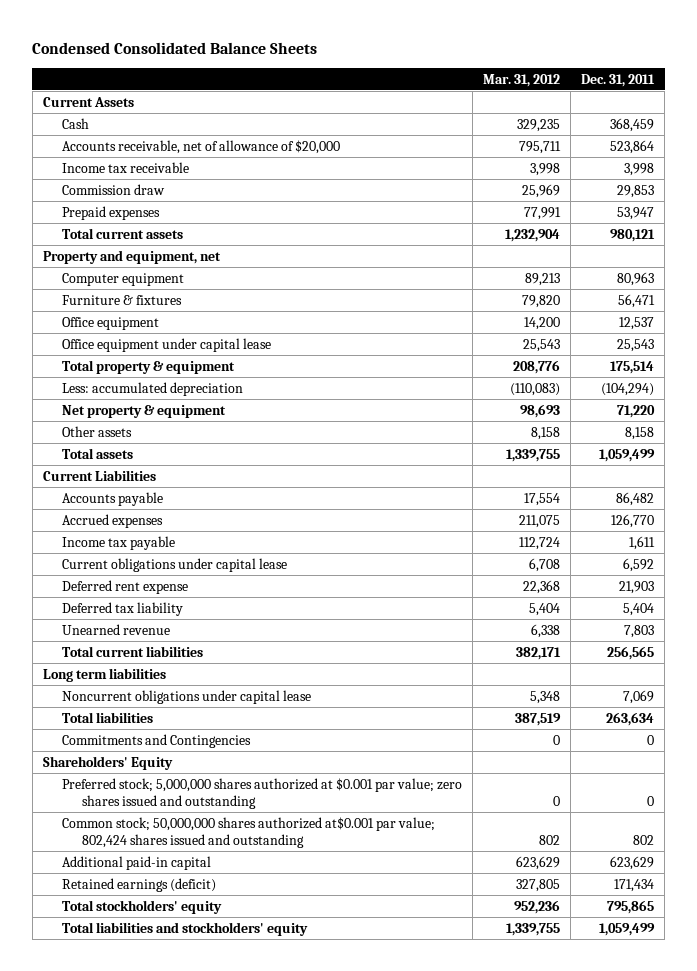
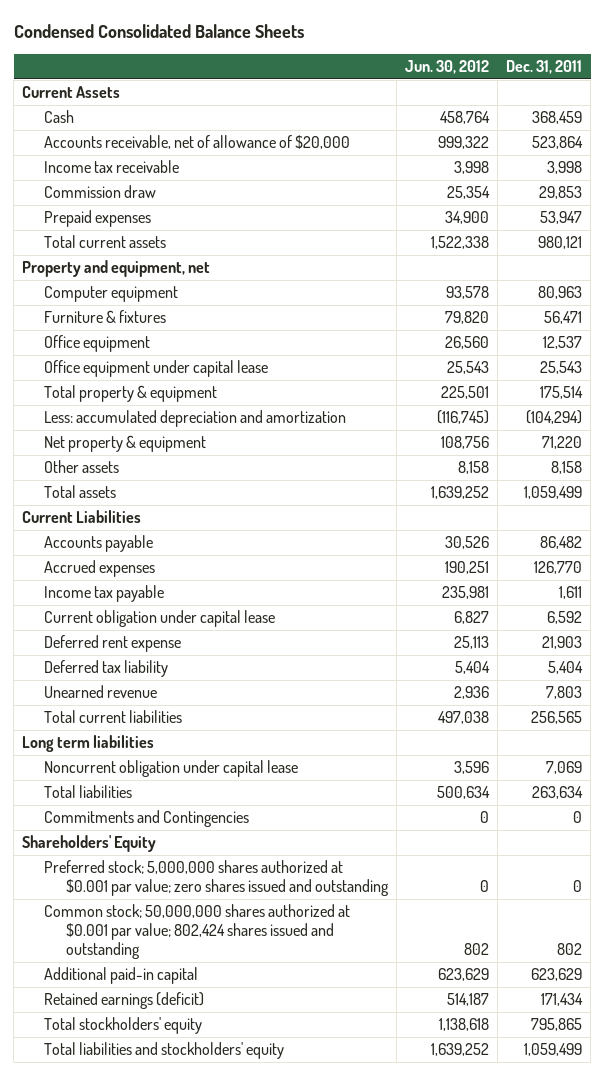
- | Mar. 31, 2012 | Dec. 31, 2011
+ | Jun. 30, 2012 | Dec. 31, 2011
- Less: accumulated depreciation | (110,083) | (104,294)
+ Less: accumulated depreciation and amortization | (116,745) | (104,294)
- Current obligations under capital lease | 6,708 | 6,592
+ Current obligation under capital lease | 6,827 | 6,592
- Noncurrent obligations under capital lease | 5,348 | 7,069
+ Noncurrent obligation under capital lease | 3,596 | 7,069
- Common stock; 50,000,000 shares authorized at$0.001 par value; 802,424 shares issued and outstanding | 802 | 802
+ Common stock; 50,000,000 shares authorized at $0.001 par value; 802,424 shares issued and outstanding | 802 | 802

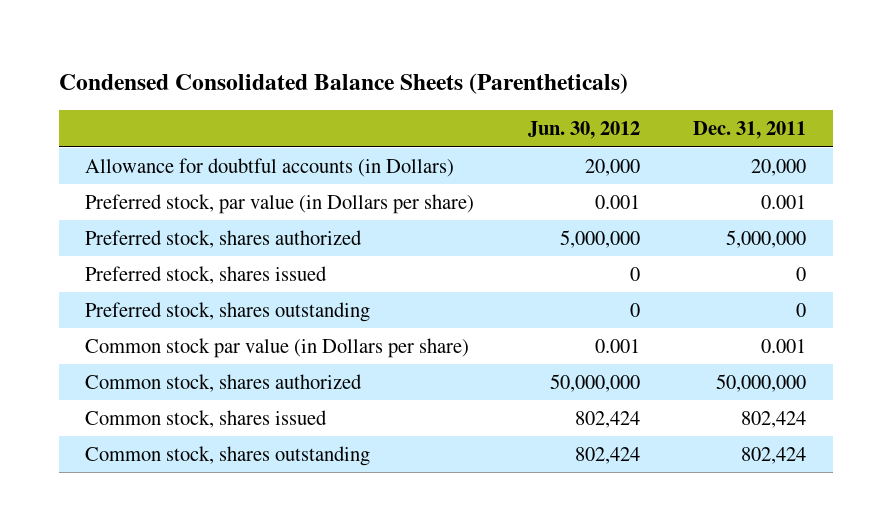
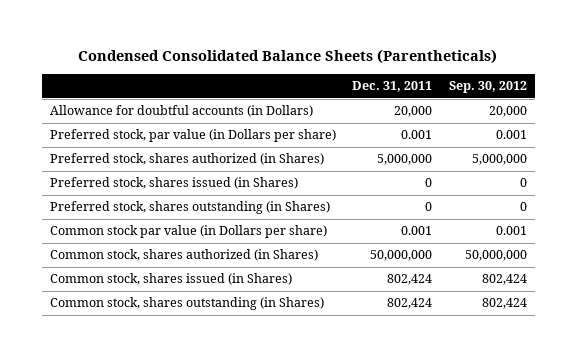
- | Jun. 30, 2012 | Dec. 31, 2011
+ | Dec. 31, 2011 | Sep. 30, 2012
- Preferred stock, shares authorized | 5,000,000 | 5,000,000
- Preferred stock, shares issued | 0 | 0
- Preferred stock, shares outstanding | 0 | 0
+ Preferred stock, shares authorized (in Shares) | 5,000,000 | 5,000,000
+ Preferred stock, shares issued (in Shares) | 0 | 0
+ Preferred stock, shares outstanding (in Shares) | 0 | 0
- Common stock, shares authorized | 50,000,000 | 50,000,000
- Common stock, shares issued | 802,424 | 802,424
- Common stock, shares outstanding | 802,424 | 802,424
+ Common stock, shares authorized (in Shares) | 50,000,000 | 50,000,000
+ Common stock, shares issued (in Shares) | 802,424 | 802,424
+ Common stock, shares outstanding (in Shares) | 802,424 | 802,424

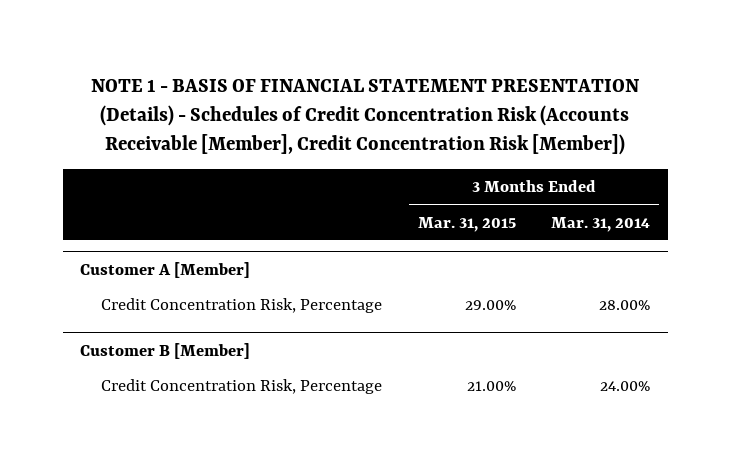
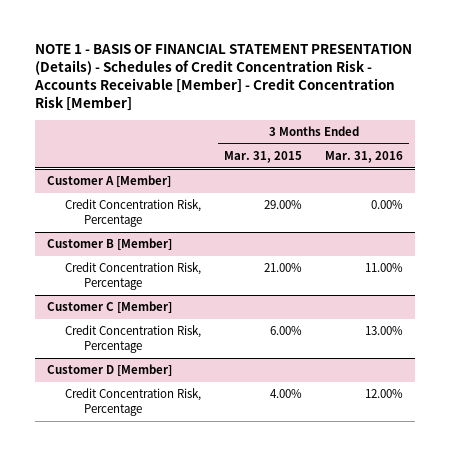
- NOTE 1 - BASIS OF FINANCIAL STATEMENT PRESENTATION (Details) - Schedules of Credit Concentration Risk (Accounts Receivable [Member], Credit Concentration Risk [Member])
+ NOTE 1 - BASIS OF FINANCIAL STATEMENT PRESENTATION (Details) - Schedules of Credit Concentration Risk - Accounts Receivable [Member] - Credit Concentration Risk [Member]
- | 3 Months Ended Mar. 31, 2015 | 3 Months Ended Mar. 31, 2014
+ | 3 Months Ended Mar. 31, 2015 | 3 Months Ended Mar. 31, 2016
+ Customer C [Member]
+ Credit Concentration Risk, Percentage | 6.00% | 13.00%
+ Customer D [Member]
+ Credit Concentration Risk, Percentage | 4.00% | 12.00%

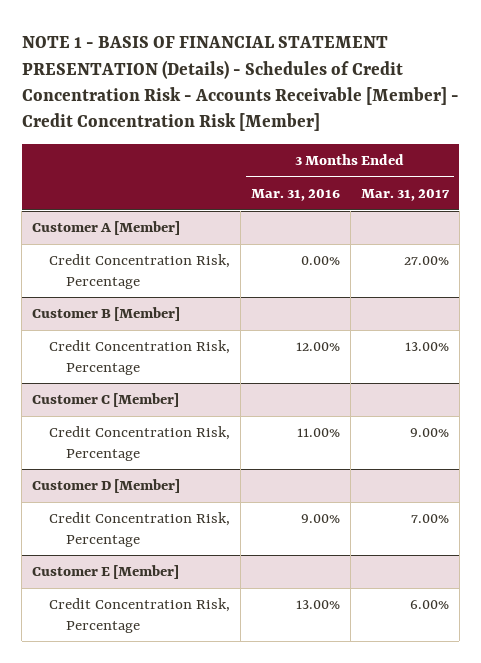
- | 3 Months Ended Mar. 31, 2015 | 3 Months Ended Mar. 31, 2016
+ | 3 Months Ended Mar. 31, 2016 | 3 Months Ended Mar. 31, 2017
@ Customer B [Member]
- Credit Concentration Risk, Percentage | 21.00% | 11.00%
+ Credit Concentration Risk, Percentage | 12.00% | 13.00%
@ Customer C [Member]
- Credit Concentration Risk, Percentage | 6.00% | 13.00%
+ Credit Concentration Risk, Percentage | 11.00% | 9.00%
@ Customer D [Member]
- Credit Concentration Risk, Percentage | 4.00% | 12.00%
+ Credit Concentration Risk, Percentage | 9.00% | 7.00%
+ Customer E [Member]
+ Credit Concentration Risk, Percentage | 13.00% | 6.00%

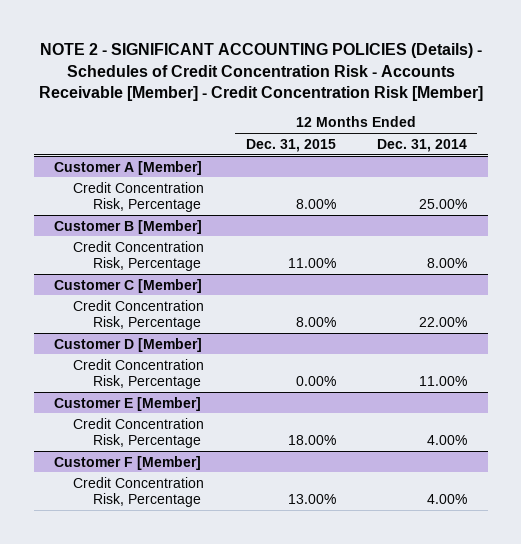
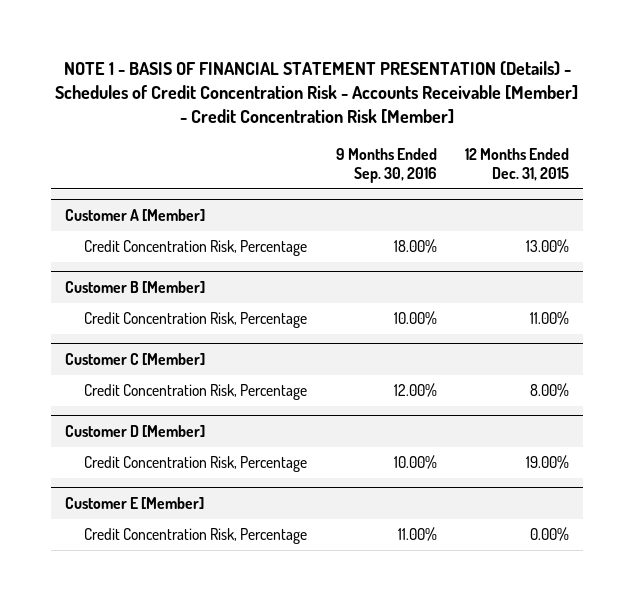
- NOTE 2 - SIGNIFICANT ACCOUNTING POLICIES (Details) - Schedules of Credit Concentration Risk - Accounts Receivable [Member] - Credit Concentration Risk [Member]
+ NOTE 1 - BASIS OF FINANCIAL STATEMENT PRESENTATION (Details) - Schedules of Credit Concentration Risk - Accounts Receivable [Member] - Credit Concentration Risk [Member]
- | 12 Months Ended Dec. 31, 2015 | 12 Months Ended Dec. 31, 2014
+ | 9 Months Ended Sep. 30, 2016 | 12 Months Ended Dec. 31, 2015
@ Customer A [Member]
- Credit Concentration Risk, Percentage | 8.00% | 25.00%
+ Credit Concentration Risk, Percentage | 18.00% | 13.00%
@ Customer D [Member]
- Credit Concentration Risk, Percentage | 0.00% | 11.00%
+ Credit Concentration Risk, Percentage | 10.00% | 19.00%
@ Customer E [Member]
- Credit Concentration Risk, Percentage | 18.00% | 4.00%
- Customer F [Member]
- Credit Concentration Risk, Percentage | 13.00% | 4.00%
@ Customer E [Member]
+ Credit Concentration Risk, Percentage | 11.00% | 0.00%

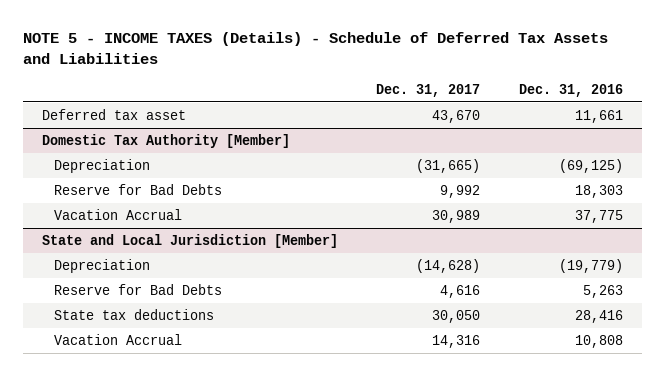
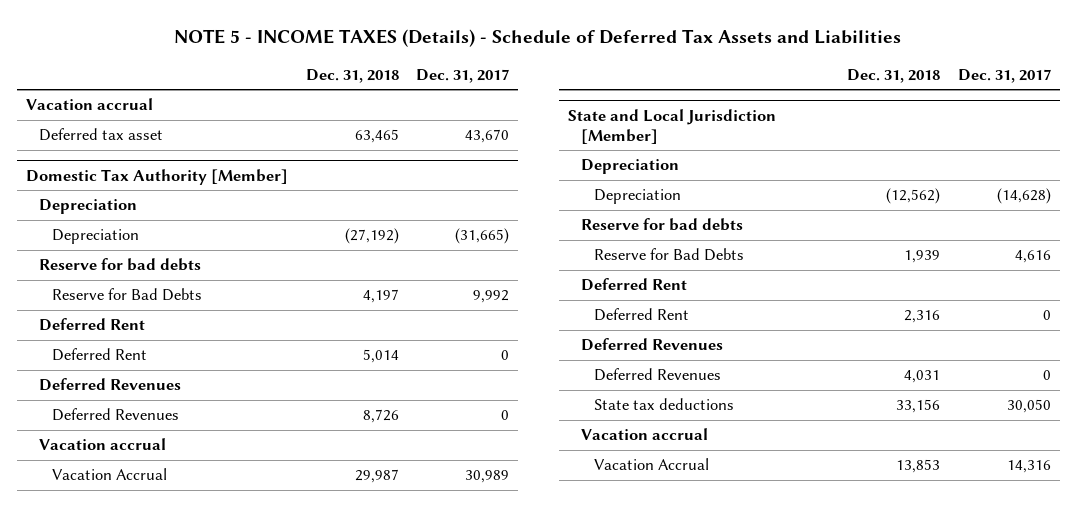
- | Dec. 31, 2017 | Dec. 31, 2016
+ | Dec. 31, 2018 | Dec. 31, 2017
+ Vacation accrual
@ Domestic Tax Authority [Member]
+ Depreciation
+ Reserve for bad debts
+ Deferred Rent
+ Deferred Rent | 5,014 | 0
+ Deferred Revenues
+ Deferred Revenues | 8,726 | 0
+ Vacation accrual
@ State and Local Jurisdiction [Member]
+ Depreciation
+ Reserve for bad debts
+ Deferred Rent
+ Deferred Rent | 2,316 | 0
+ Deferred Revenues
+ Deferred Revenues | 4,031 | 0
+ Vacation accrual

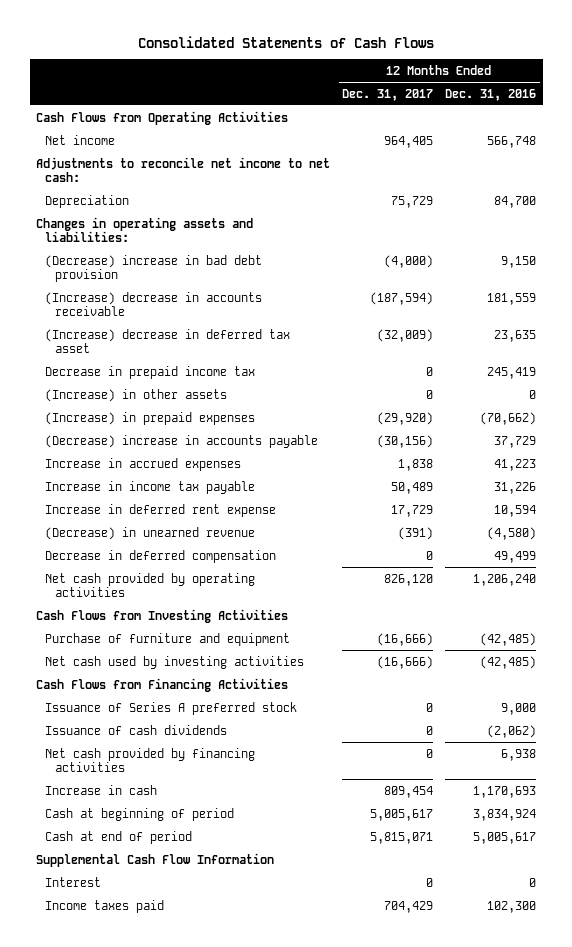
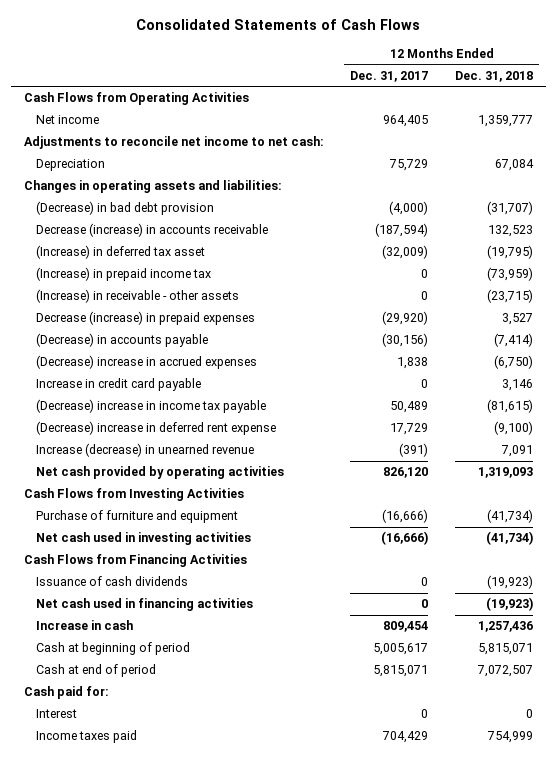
- | 12 Months Ended Dec. 31, 2017 | 12 Months Ended Dec. 31, 2016
+ | 12 Months Ended Dec. 31, 2017 | 12 Months Ended Dec. 31, 2018
- (Decrease) increase in bad debt provision | (4,000) | 9,150
- (Increase) decrease in accounts receivable | (187,594) | 181,559
- (Increase) decrease in deferred tax asset | (32,009) | 23,635
- Decrease in prepaid income tax | 0 | 245,419
- (Increase) in other assets | 0 | 0
- (Increase) in prepaid expenses | (29,920) | (70,662)
- (Decrease) increase in accounts payable | (30,156) | 37,729
- Increase in accrued expenses | 1,838 | 41,223
- Increase in income tax payable | 50,489 | 31,226
- Increase in deferred rent expense | 17,729 | 10,594
- (Decrease) in unearned revenue | (391) | (4,580)
- Decrease in deferred compensation | 0 | 49,499
+ (Decrease) in bad debt provision | (4,000) | (31,707)
+ Decrease (increase) in accounts receivable | (187,594) | 132,523
+ (Increase) in deferred tax asset | (32,009) | (19,795)
+ (Increase) in prepaid income tax | 0 | (73,959)
+ (Increase) in receivable - other assets | 0 | (23,715)
+ Decrease (increase) in prepaid expenses | (29,920) | 3,527
+ (Decrease) in accounts payable | (30,156) | (7,414)
+ (Decrease) increase in accrued expenses | 1,838 | (6,750)
+ Increase in credit card payable | 0 | 3,146
+ (Decrease) increase in income tax payable | 50,489 | (81,615)
+ (Decrease) increase in deferred rent expense | 17,729 | (9,100)
+ Increase (decrease) in unearned revenue | (391) | 7,091
- Net cash used by investing activities | (16,666) | (42,485)
+ Net cash used in investing activities | (16,666) | (41,734)
- Issuance of Series A preferred stock | 0 | 9,000
- Net cash provided by financing activities | 0 | 6,938
+ Net cash used in financing activities | 0 | (19,923)
- Supplemental Cash Flow Information
+ Cash paid for:

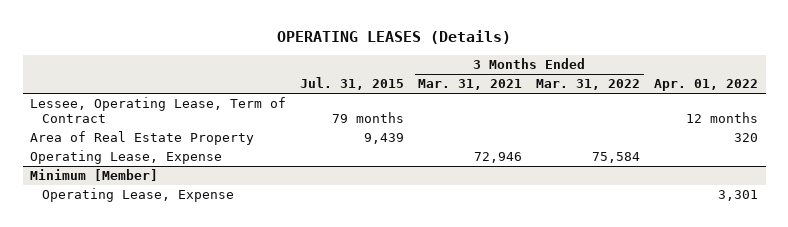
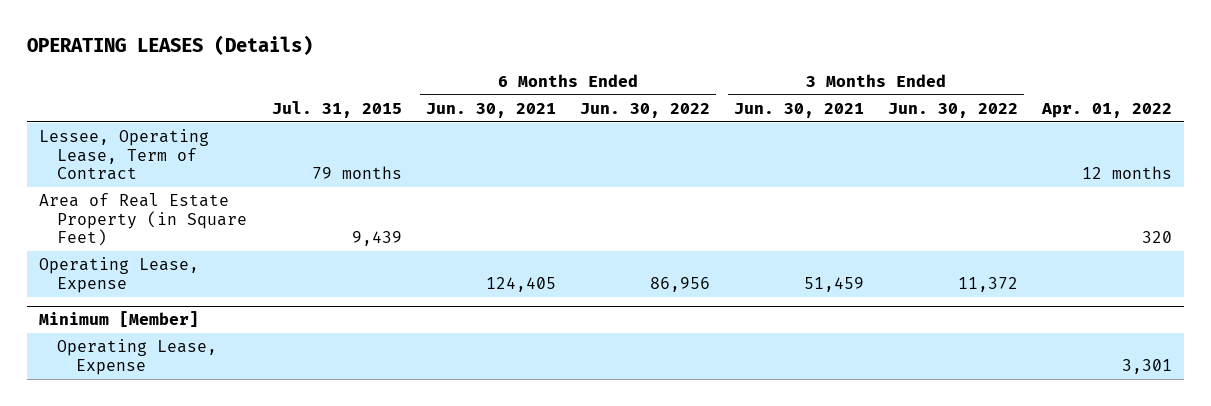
- | Jul. 31, 2015 | 3 Months Ended Mar. 31, 2021 | 3 Months Ended Mar. 31, 2022 | Apr. 01, 2022
+ | Jul. 31, 2015 | 6 Months Ended Jun. 30, 2021 | 6 Months Ended Jun. 30, 2022 | 3 Months Ended Jun. 30, 2021 | 3 Months Ended Jun. 30, 2022 | Apr. 01, 2022
- Area of Real Estate Property | 9,439 | | | 320
+ Area of Real Estate Property (in Square Feet) | 9,439 | | | | | 320

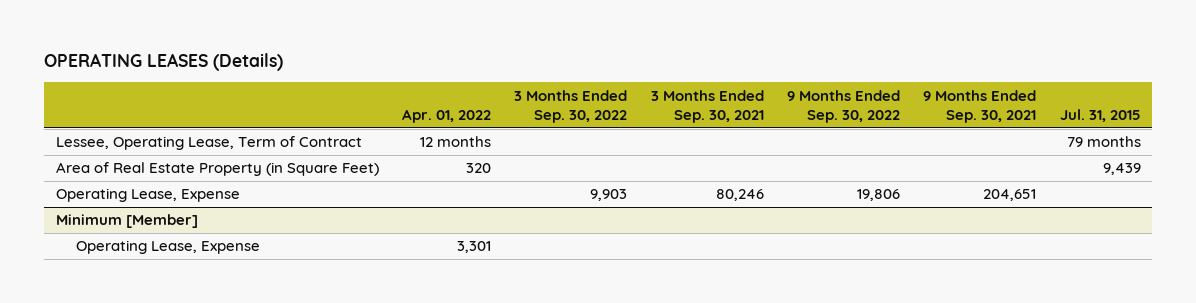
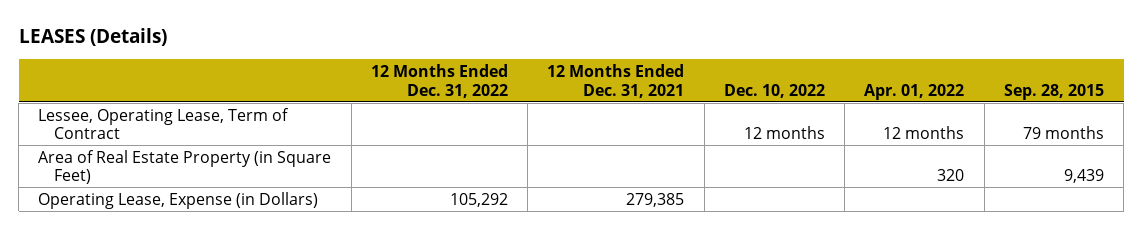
- OPERATING LEASES (Details)
+ LEASES (Details)
- | Apr. 01, 2022 | 3 Months Ended Sep. 30, 2022 | 3 Months Ended Sep. 30, 2021 | 9 Months Ended Sep. 30, 2022 | 9 Months Ended Sep. 30, 2021 | Jul. 31, 2015
+ | 12 Months Ended Dec. 31, 2022 | 12 Months Ended Dec. 31, 2021 | Dec. 10, 2022 | Apr. 01, 2022 | Sep. 28, 2015
- Operating Lease, Expense | | 9,903 | 80,246 | 19,806 | 204,651 |
- Minimum [Member]
- Operating Lease, Expense | 3,301 | | | | |
+ Operating Lease, Expense (in Dollars) | 105,292 | 279,385 | | |

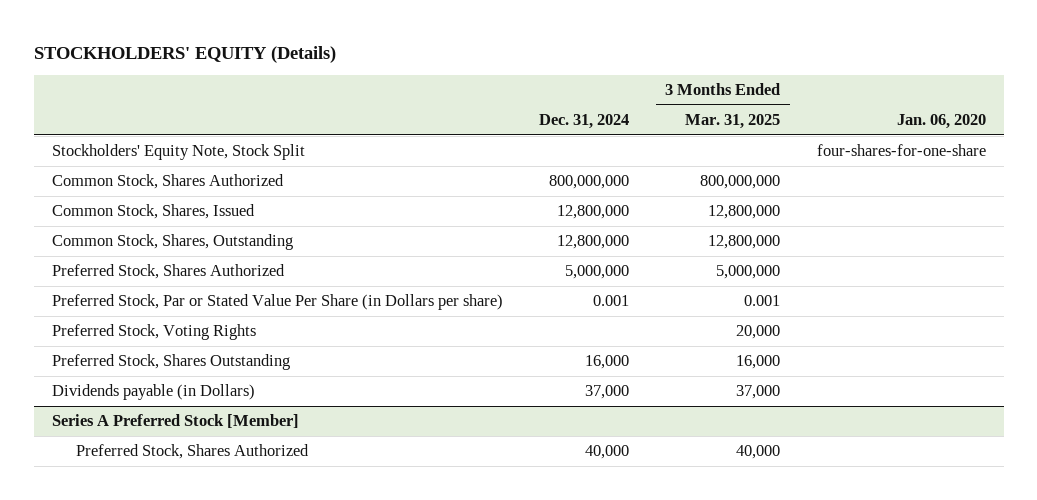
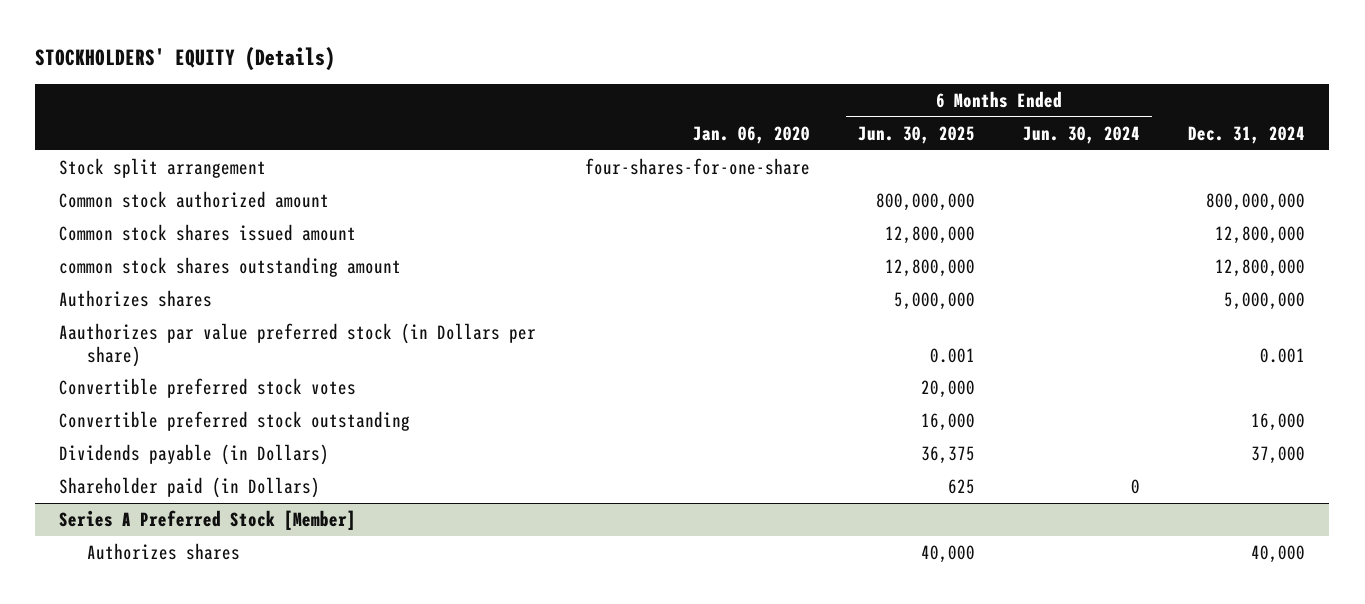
- | Dec. 31, 2024 | 3 Months Ended Mar. 31, 2025 | Jan. 06, 2020
+ | Jan. 06, 2020 | 6 Months Ended Jun. 30, 2025 | 6 Months Ended Jun. 30, 2024 | Dec. 31, 2024
- Stockholders' Equity Note, Stock Split | | | four-shares-for-one-share
- Common Stock, Shares Authorized | 800,000,000 | 800,000,000 |
- Common Stock, Shares, Issued | 12,800,000 | 12,800,000 |
- Common Stock, Shares, Outstanding | 12,800,000 | 12,800,000 |
- Preferred Stock, Shares Authorized | 5,000,000 | 5,000,000 |
- Preferred Stock, Par or Stated Value Per Share (in Dollars per share) | 0.001 | 0.001 |
- Preferred Stock, Voting Rights | | 20,000 |
- Preferred Stock, Shares Outstanding | 16,000 | 16,000 |
+ Stock split arrangement | four-shares-for-one-share | | |
+ Common stock authorized amount | | 800,000,000 | | 800,000,000
+ Common stock shares issued amount | | 12,800,000 | | 12,800,000
+ common stock shares outstanding amount | | 12,800,000 | | 12,800,000
+ Authorizes shares | | 5,000,000 | | 5,000,000
+ Aauthorizes par value preferred stock (in Dollars per share) | | 0.001 | | 0.001
+ Convertible preferred stock votes | | 20,000 | |
+ Convertible preferred stock outstanding | | 16,000 | | 16,000
+ Shareholder paid (in Dollars) | | 625 | 0 |
@ Series A Preferred Stock [Member]
- Preferred Stock, Shares Authorized | 40,000 | 40,000 |
+ Authorizes shares | | 40,000 | | 40,000

